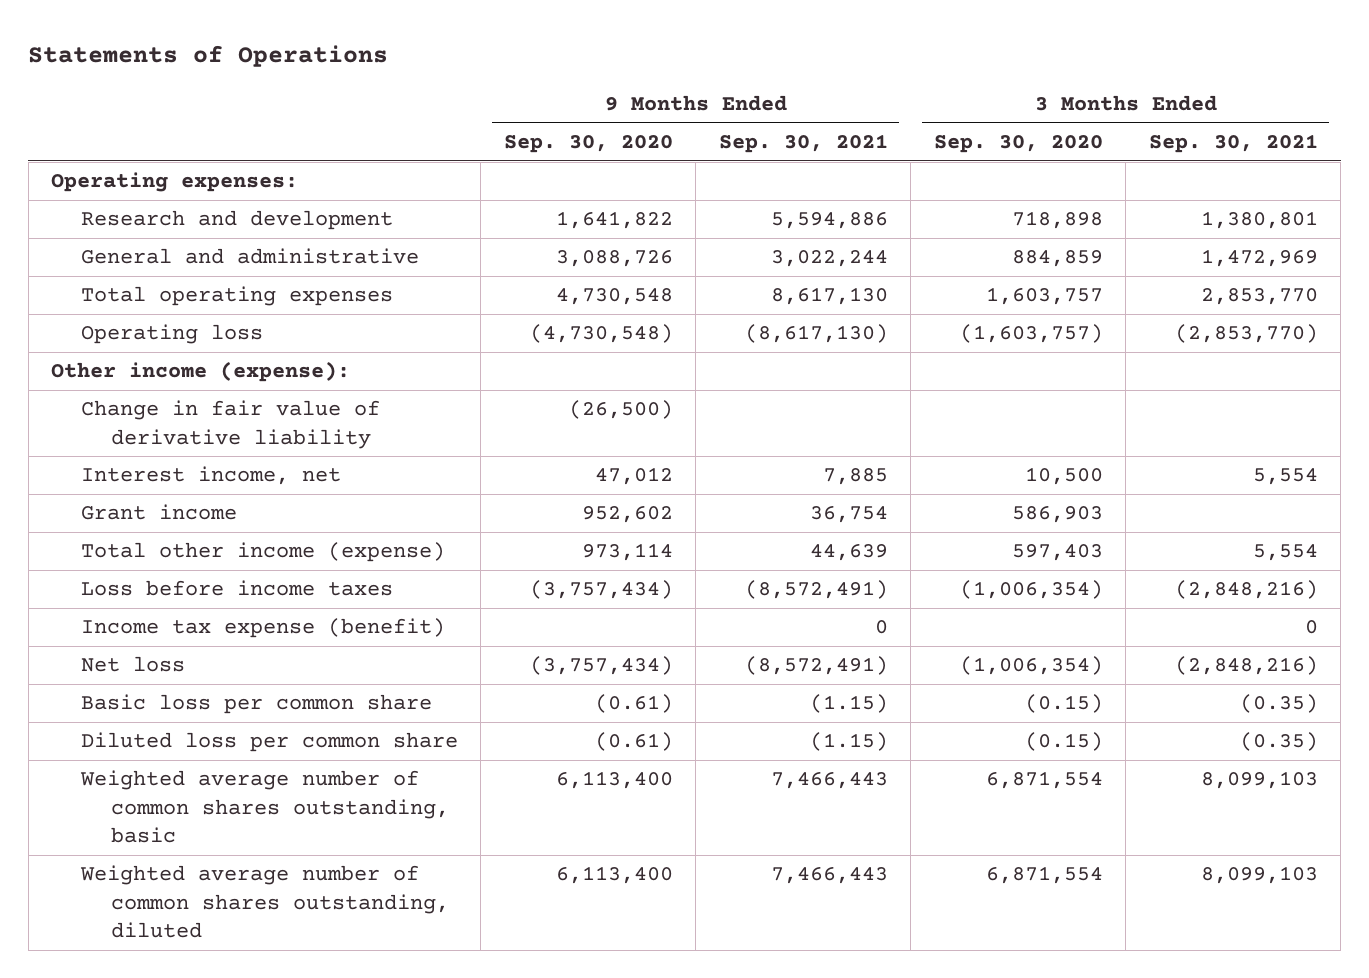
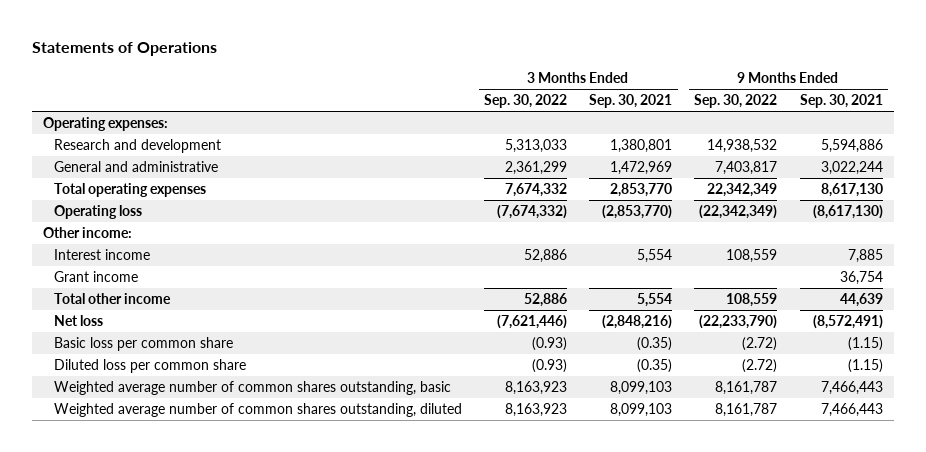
- | 9 Months Ended Sep. 30, 2020 | 9 Months Ended Sep. 30, 2021 | 3 Months Ended Sep. 30, 2020 | 3 Months Ended Sep. 30, 2021
+ | 3 Months Ended Sep. 30, 2022 | 3 Months Ended Sep. 30, 2021 | 9 Months Ended Sep. 30, 2022 | 9 Months Ended Sep. 30, 2021
- Other income (expense):
- Change in fair value of derivative liability | (26,500) | | |
- Interest income, net | 47,012 | 7,885 | 10,500 | 5,554
+ Other income:
+ Interest income | 52,886 | 5,554 | 108,559 | 7,885
- Total other income (expense) | 973,114 | 44,639 | 597,403 | 5,554
- Loss before income taxes | (3,757,434) | (8,572,491) | (1,006,354) | (2,848,216)
- Income tax expense (benefit) | | 0 | | 0
+ Total other income | 52,886 | 5,554 | 108,559 | 44,639

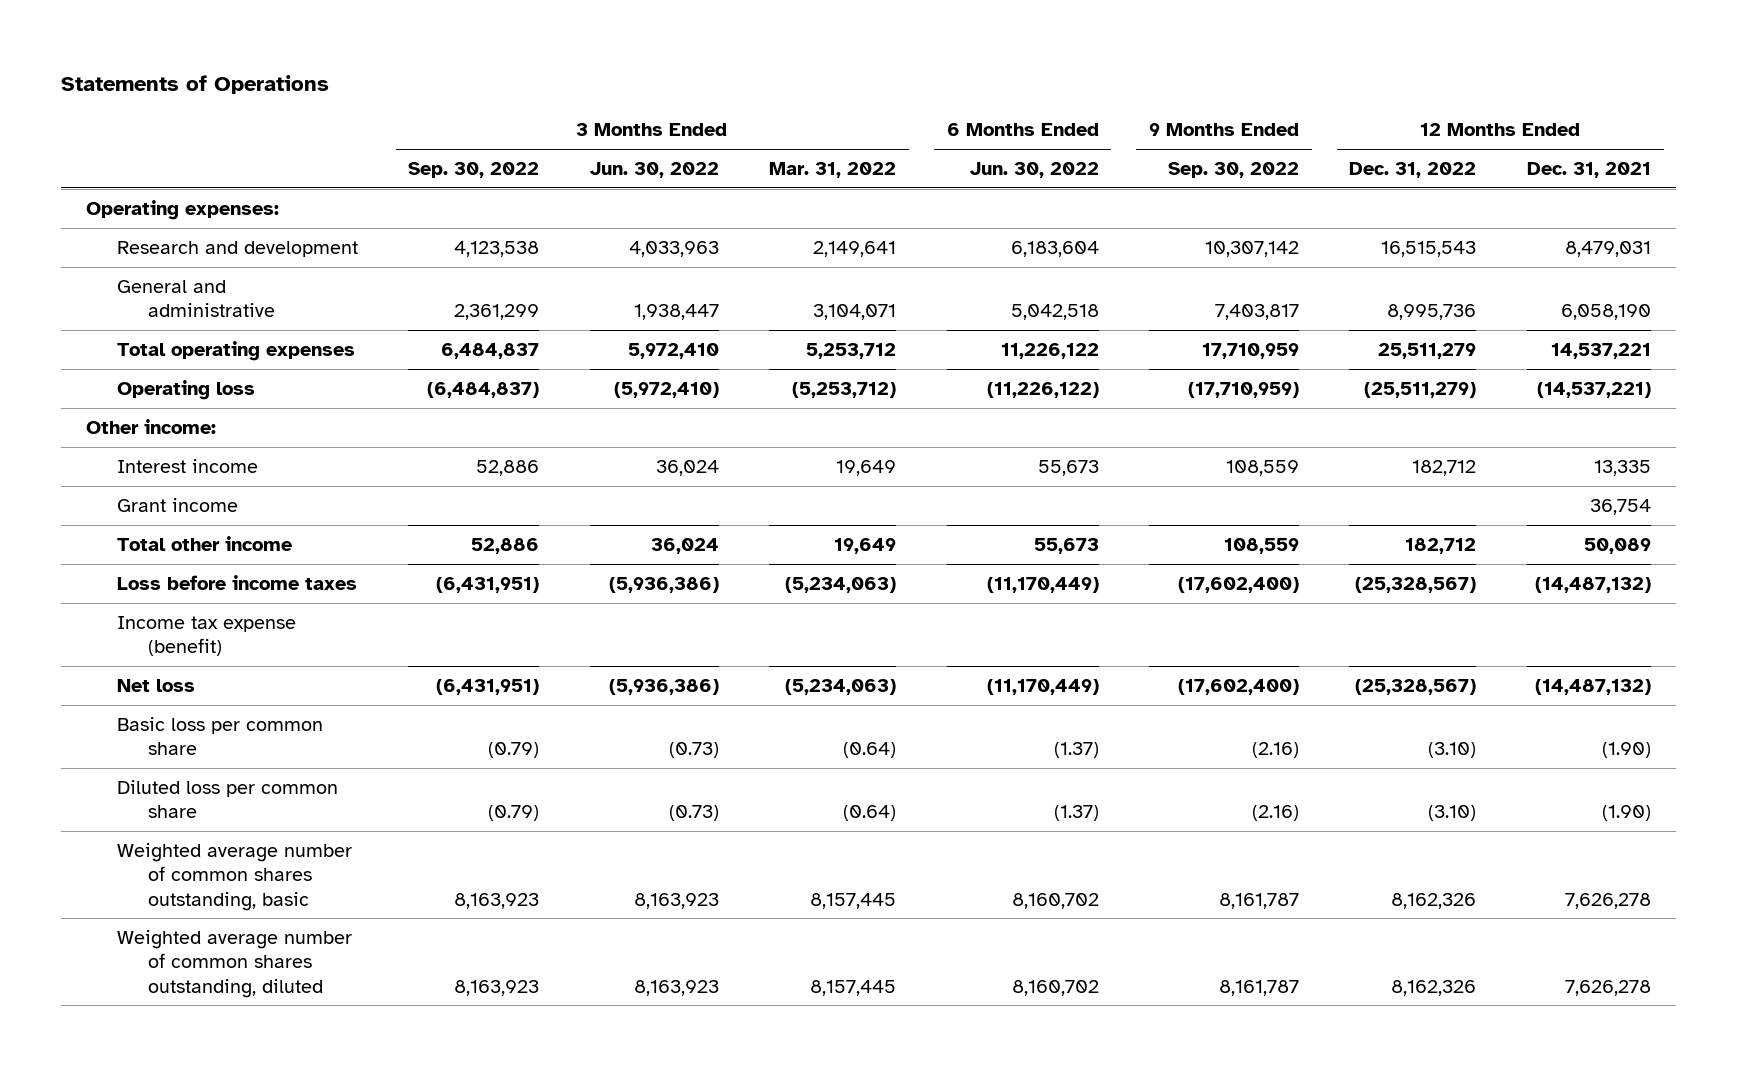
- | 3 Months Ended Sep. 30, 2022 | 3 Months Ended Sep. 30, 2021 | 9 Months Ended Sep. 30, 2022 | 9 Months Ended Sep. 30, 2021
+ | 3 Months Ended Sep. 30, 2022 | 3 Months Ended Jun. 30, 2022 | 3 Months Ended Mar. 31, 2022 | 6 Months Ended Jun. 30, 2022 | 9 Months Ended Sep. 30, 2022 | 12 Months Ended Dec. 31, 2022 | 12 Months Ended Dec. 31, 2021
- Research and development | 5,313,033 | 1,380,801 | 14,938,532 | 5,594,886
+ Research and development | 4,123,538 | 4,033,963 | 2,149,641 | 6,183,604 | 10,307,142 | 16,515,543 | 8,479,031
- Total operating expenses | 7,674,332 | 2,853,770 | 22,342,349 | 8,617,130
- Operating loss | (7,674,332) | (2,853,770) | (22,342,349) | (8,617,130)
+ Total operating expenses | 6,484,837 | 5,972,410 | 5,253,712 | 11,226,122 | 17,710,959 | 25,511,279 | 14,537,221
+ Operating loss | (6,484,837) | (5,972,410) | (5,253,712) | (11,226,122) | (17,710,959) | (25,511,279) | (14,537,221)
- Net loss | (7,621,446) | (2,848,216) | (22,233,790) | (8,572,491)
- Basic loss per common share | (0.93) | (0.35) | (2.72) | (1.15)
- Diluted loss per common share | (0.93) | (0.35) | (2.72) | (1.15)
+ Loss before income taxes | (6,431,951) | (5,936,386) | (5,234,063) | (11,170,449) | (17,602,400) | (25,328,567) | (14,487,132)
+ Income tax expense (benefit)
+ Net loss | (6,431,951) | (5,936,386) | (5,234,063) | (11,170,449) | (17,602,400) | (25,328,567) | (14,487,132)
+ Basic loss per common share | (0.79) | (0.73) | (0.64) | (1.37) | (2.16) | (3.10) | (1.90)
+ Diluted loss per common share | (0.79) | (0.73) | (0.64) | (1.37) | (2.16) | (3.10) | (1.90)

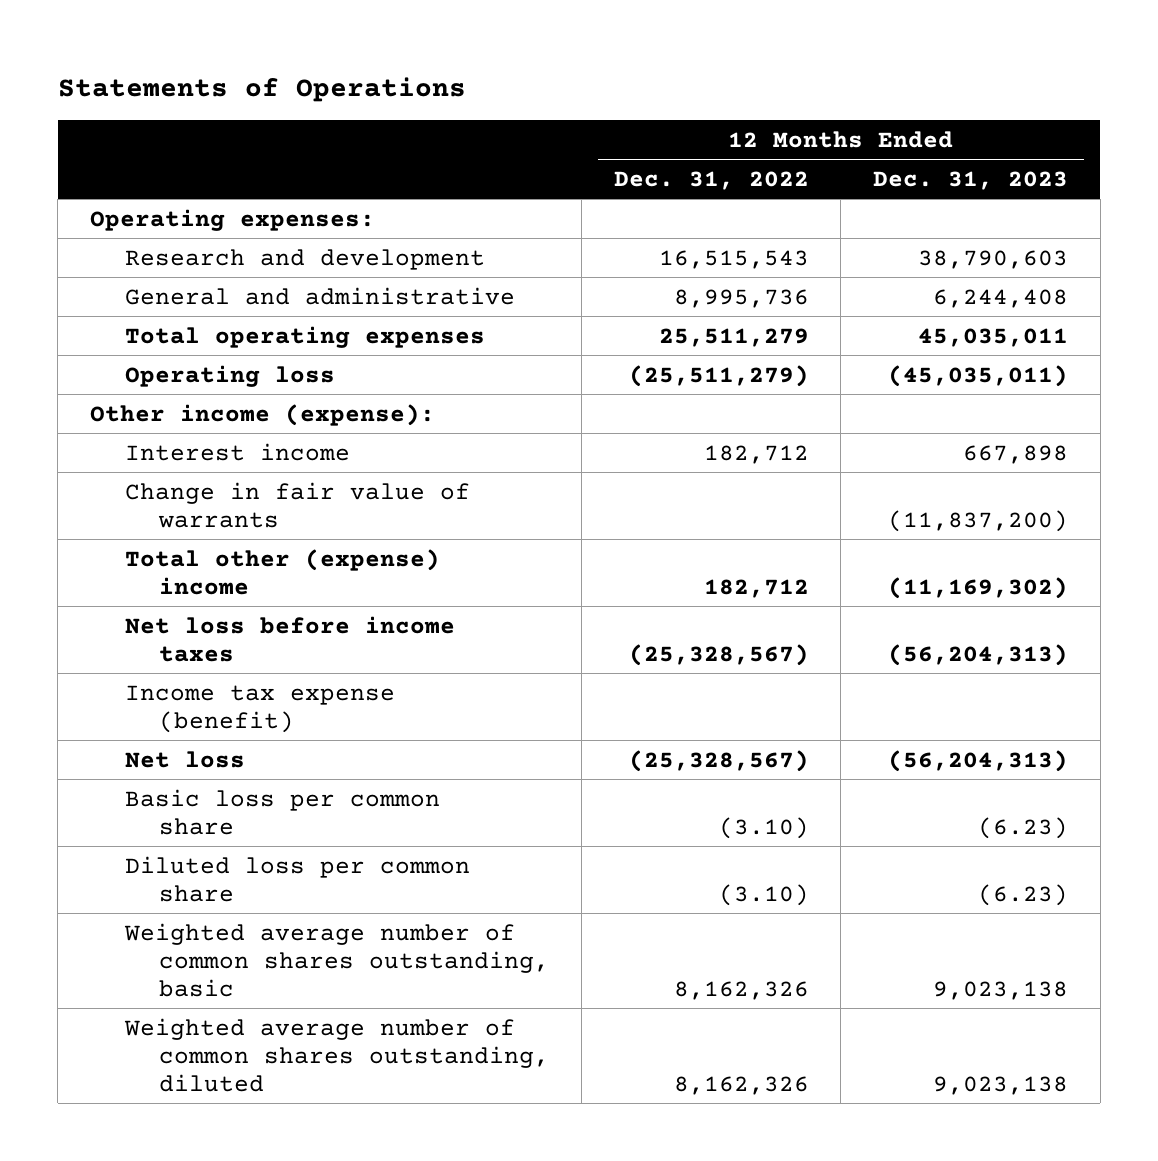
- | 3 Months Ended Sep. 30, 2022 | 3 Months Ended Jun. 30, 2022 | 3 Months Ended Mar. 31, 2022 | 6 Months Ended Jun. 30, 2022 | 9 Months Ended Sep. 30, 2022 | 12 Months Ended Dec. 31, 2022 | 12 Months Ended Dec. 31, 2021
+ | 12 Months Ended Dec. 31, 2022 | 12 Months Ended Dec. 31, 2023
- Other income:
+ Other income (expense):
- Grant income | | | | | | | 36,754
- Total other income | 52,886 | 36,024 | 19,649 | 55,673 | 108,559 | 182,712 | 50,089
- Loss before income taxes | (6,431,951) | (5,936,386) | (5,234,063) | (11,170,449) | (17,602,400) | (25,328,567) | (14,487,132)
+ Change in fair value of warrants | | (11,837,200)
+ Total other (expense) income | 182,712 | (11,169,302)
+ Net loss before income taxes | (25,328,567) | (56,204,313)

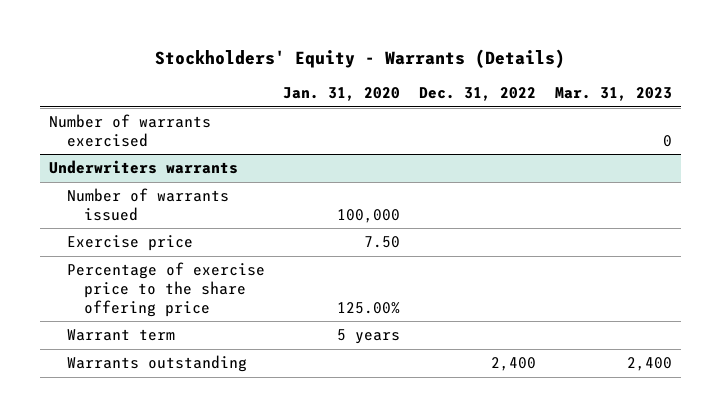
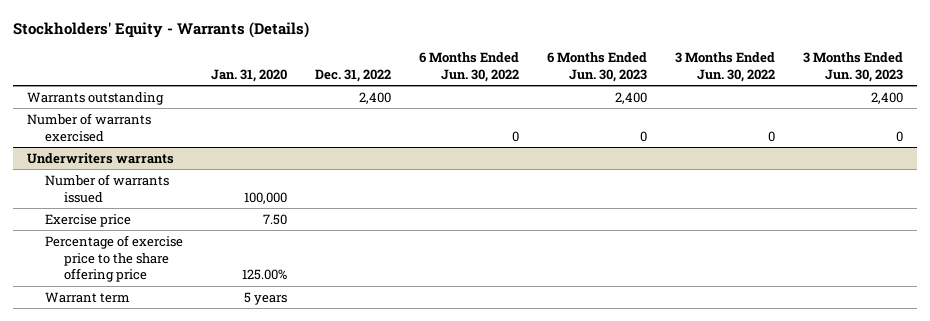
- | Jan. 31, 2020 | Dec. 31, 2022 | Mar. 31, 2023
+ | Jan. 31, 2020 | Dec. 31, 2022 | 6 Months Ended Jun. 30, 2022 | 6 Months Ended Jun. 30, 2023 | 3 Months Ended Jun. 30, 2022 | 3 Months Ended Jun. 30, 2023
+ Warrants outstanding | | 2,400 | | 2,400 | | 2,400
@ Underwriters warrants
- Warrants outstanding | | 2,400 | 2,400

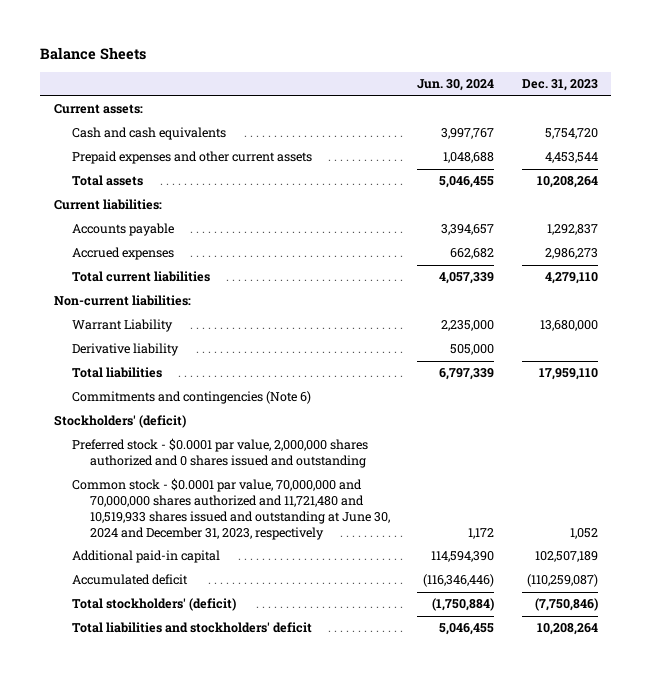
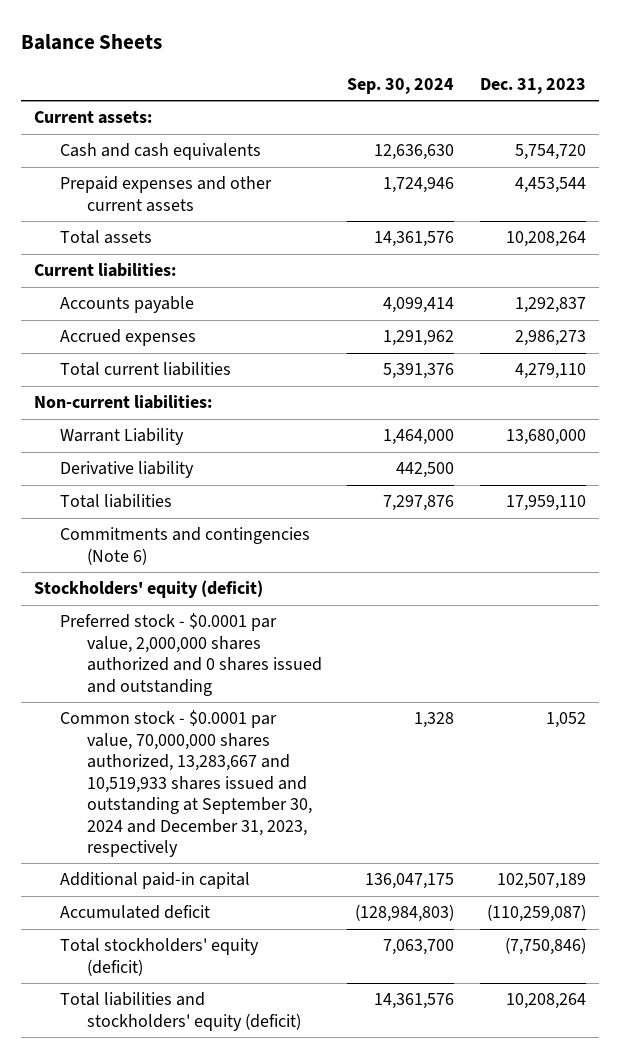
- | Jun. 30, 2024 | Dec. 31, 2023
+ | Sep. 30, 2024 | Dec. 31, 2023
- Stockholders' (deficit)
+ Stockholders' equity (deficit)
- Common stock - $0.0001 par value, 70,000,000 and 70,000,000 shares authorized and 11,721,480 and 10,519,933 shares issued and outstanding at June 30, 2024 and December 31, 2023, respectively | 1,172 | 1,052
+ Common stock - $0.0001 par value, 70,000,000 shares authorized, 13,283,667 and 10,519,933 shares issued and outstanding at September 30, 2024 and December 31, 2023, respectively | 1,328 | 1,052
- Total stockholders' (deficit) | (1,750,884) | (7,750,846)
- Total liabilities and stockholders' deficit | 5,046,455 | 10,208,264
+ Total stockholders' equity (deficit) | 7,063,700 | (7,750,846)
+ Total liabilities and stockholders' equity (deficit) | 14,361,576 | 10,208,264

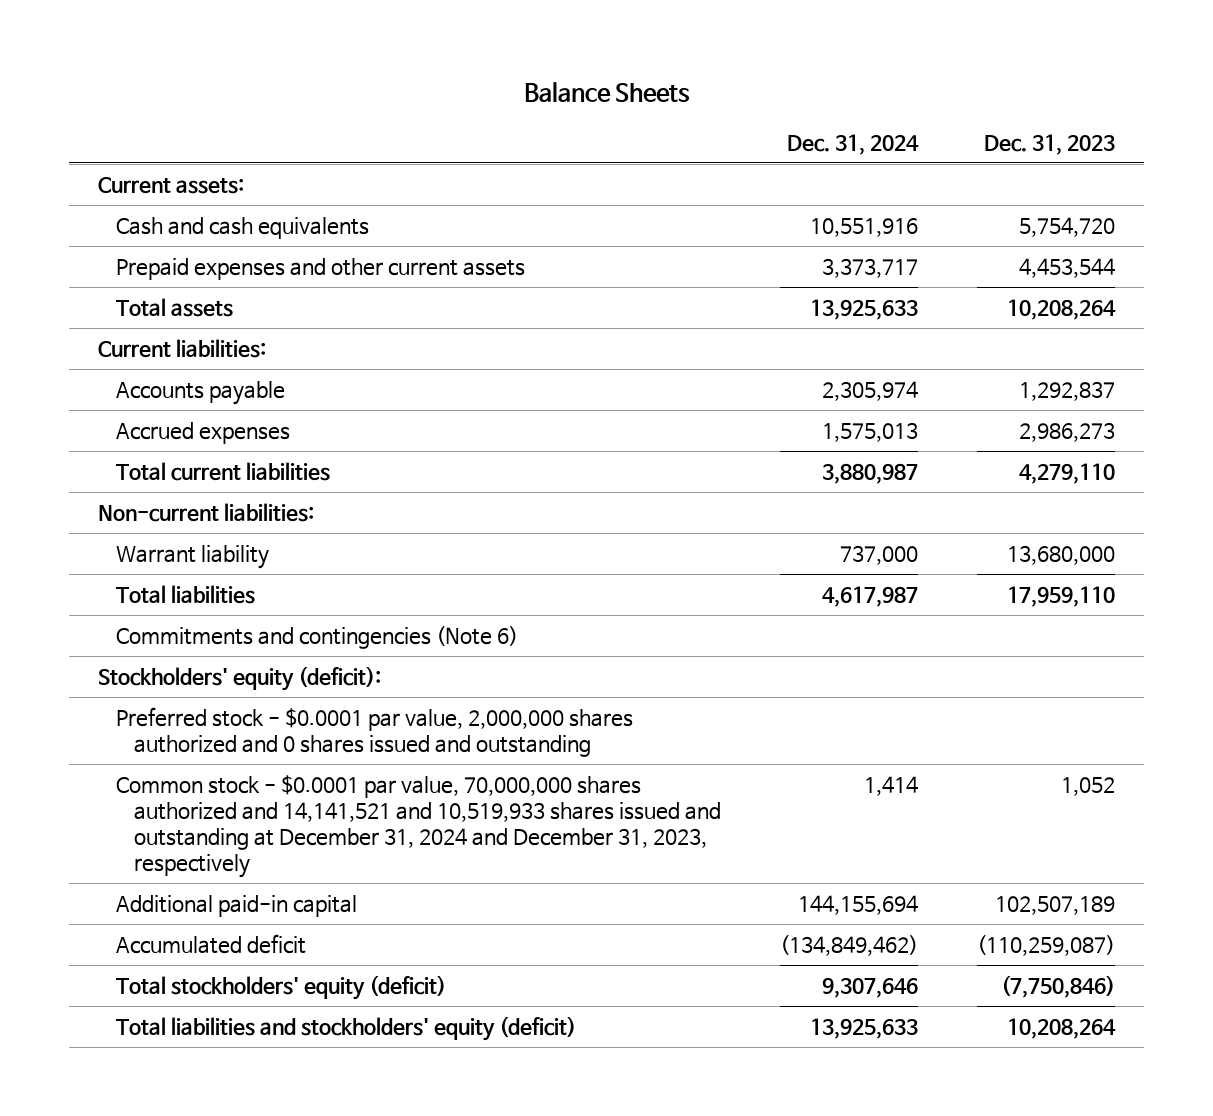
- | Sep. 30, 2024 | Dec. 31, 2023
+ | Dec. 31, 2024 | Dec. 31, 2023
- Warrant Liability | 1,464,000 | 13,680,000
- Derivative liability | 442,500 |
+ Warrant liability | 737,000 | 13,680,000
- Stockholders' equity (deficit)
+ Stockholders' equity (deficit):
- Common stock - $0.0001 par value, 70,000,000 shares authorized, 13,283,667 and 10,519,933 shares issued and outstanding at September 30, 2024 and December 31, 2023, respectively | 1,328 | 1,052
+ Common stock - $0.0001 par value, 70,000,000 shares authorized and 14,141,521 and 10,519,933 shares issued and outstanding at December 31, 2024 and December 31, 2023, respectively | 1,414 | 1,052

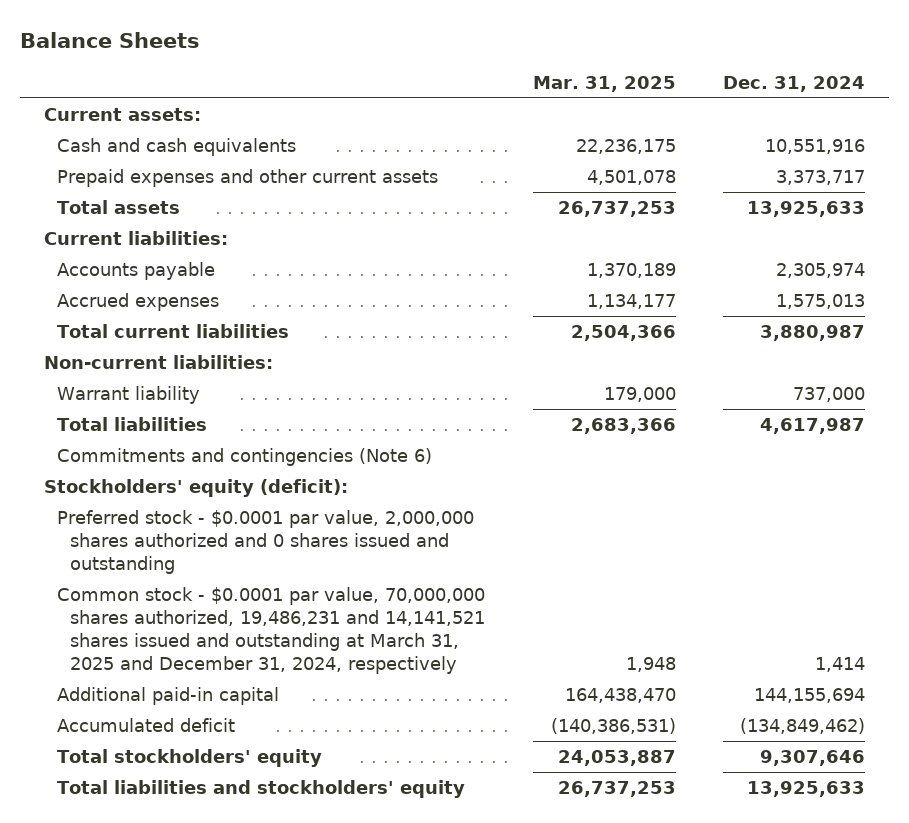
- | Dec. 31, 2024 | Dec. 31, 2023
+ | Mar. 31, 2025 | Dec. 31, 2024
- Common stock - $0.0001 par value, 70,000,000 shares authorized and 14,141,521 and 10,519,933 shares issued and outstanding at December 31, 2024 and December 31, 2023, respectively | 1,414 | 1,052
+ Common stock - $0.0001 par value, 70,000,000 shares authorized, 19,486,231 and 14,141,521 shares issued and outstanding at March 31, 2025 and December 31, 2024, respectively | 1,948 | 1,414
- Total stockholders' equity (deficit) | 9,307,646 | (7,750,846)
- Total liabilities and stockholders' equity (deficit) | 13,925,633 | 10,208,264
+ Total stockholders' equity | 24,053,887 | 9,307,646
+ Total liabilities and stockholders' equity | 26,737,253 | 13,925,633

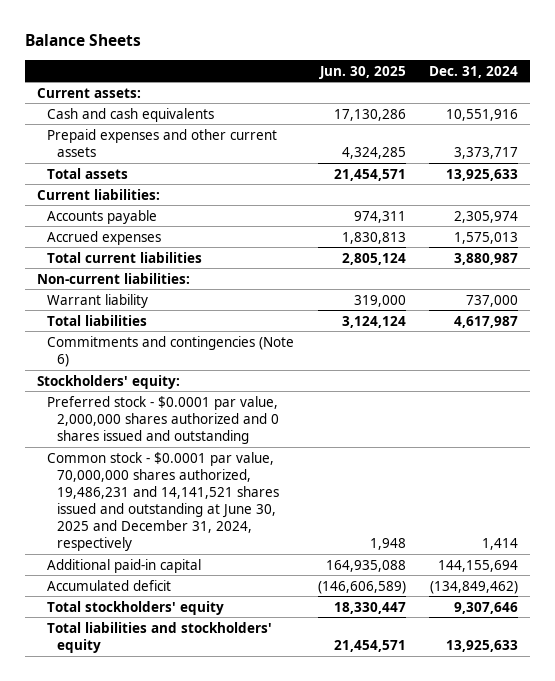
- | Mar. 31, 2025 | Dec. 31, 2024
+ | Jun. 30, 2025 | Dec. 31, 2024
- Stockholders' equity (deficit):
+ Stockholders' equity:
- Common stock - $0.0001 par value, 70,000,000 shares authorized, 19,486,231 and 14,141,521 shares issued and outstanding at March 31, 2025 and December 31, 2024, respectively | 1,948 | 1,414
+ Common stock - $0.0001 par value, 70,000,000 shares authorized, 19,486,231 and 14,141,521 shares issued and outstanding at June 30, 2025 and December 31, 2024, respectively | 1,948 | 1,414

